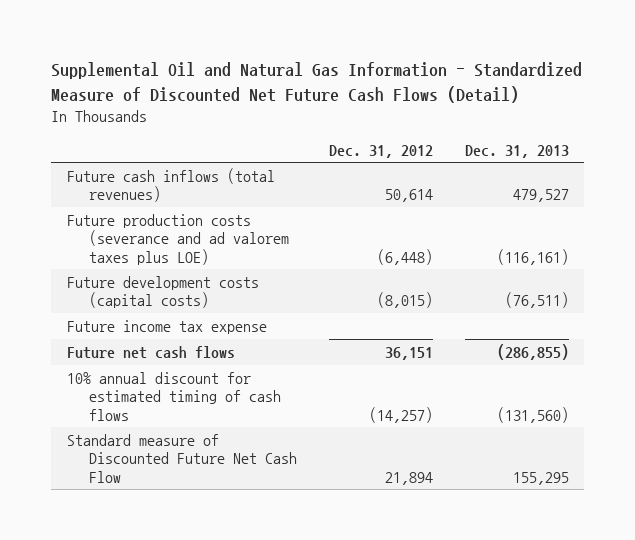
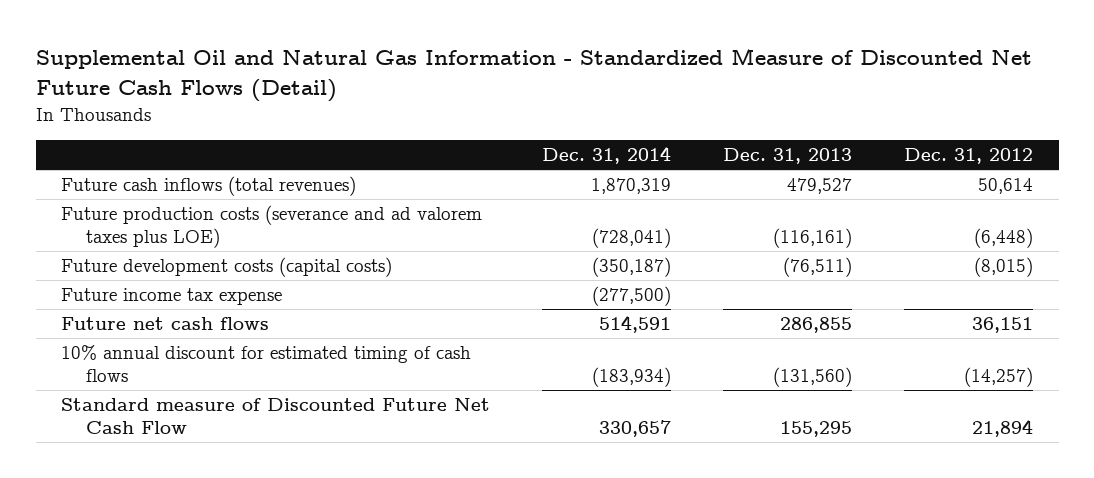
- | Dec. 31, 2012 | Dec. 31, 2013
+ | Dec. 31, 2014 | Dec. 31, 2013 | Dec. 31, 2012
- Future net cash flows | 36,151 | (286,855)
+ Future net cash flows | 514,591 | 286,855 | 36,151

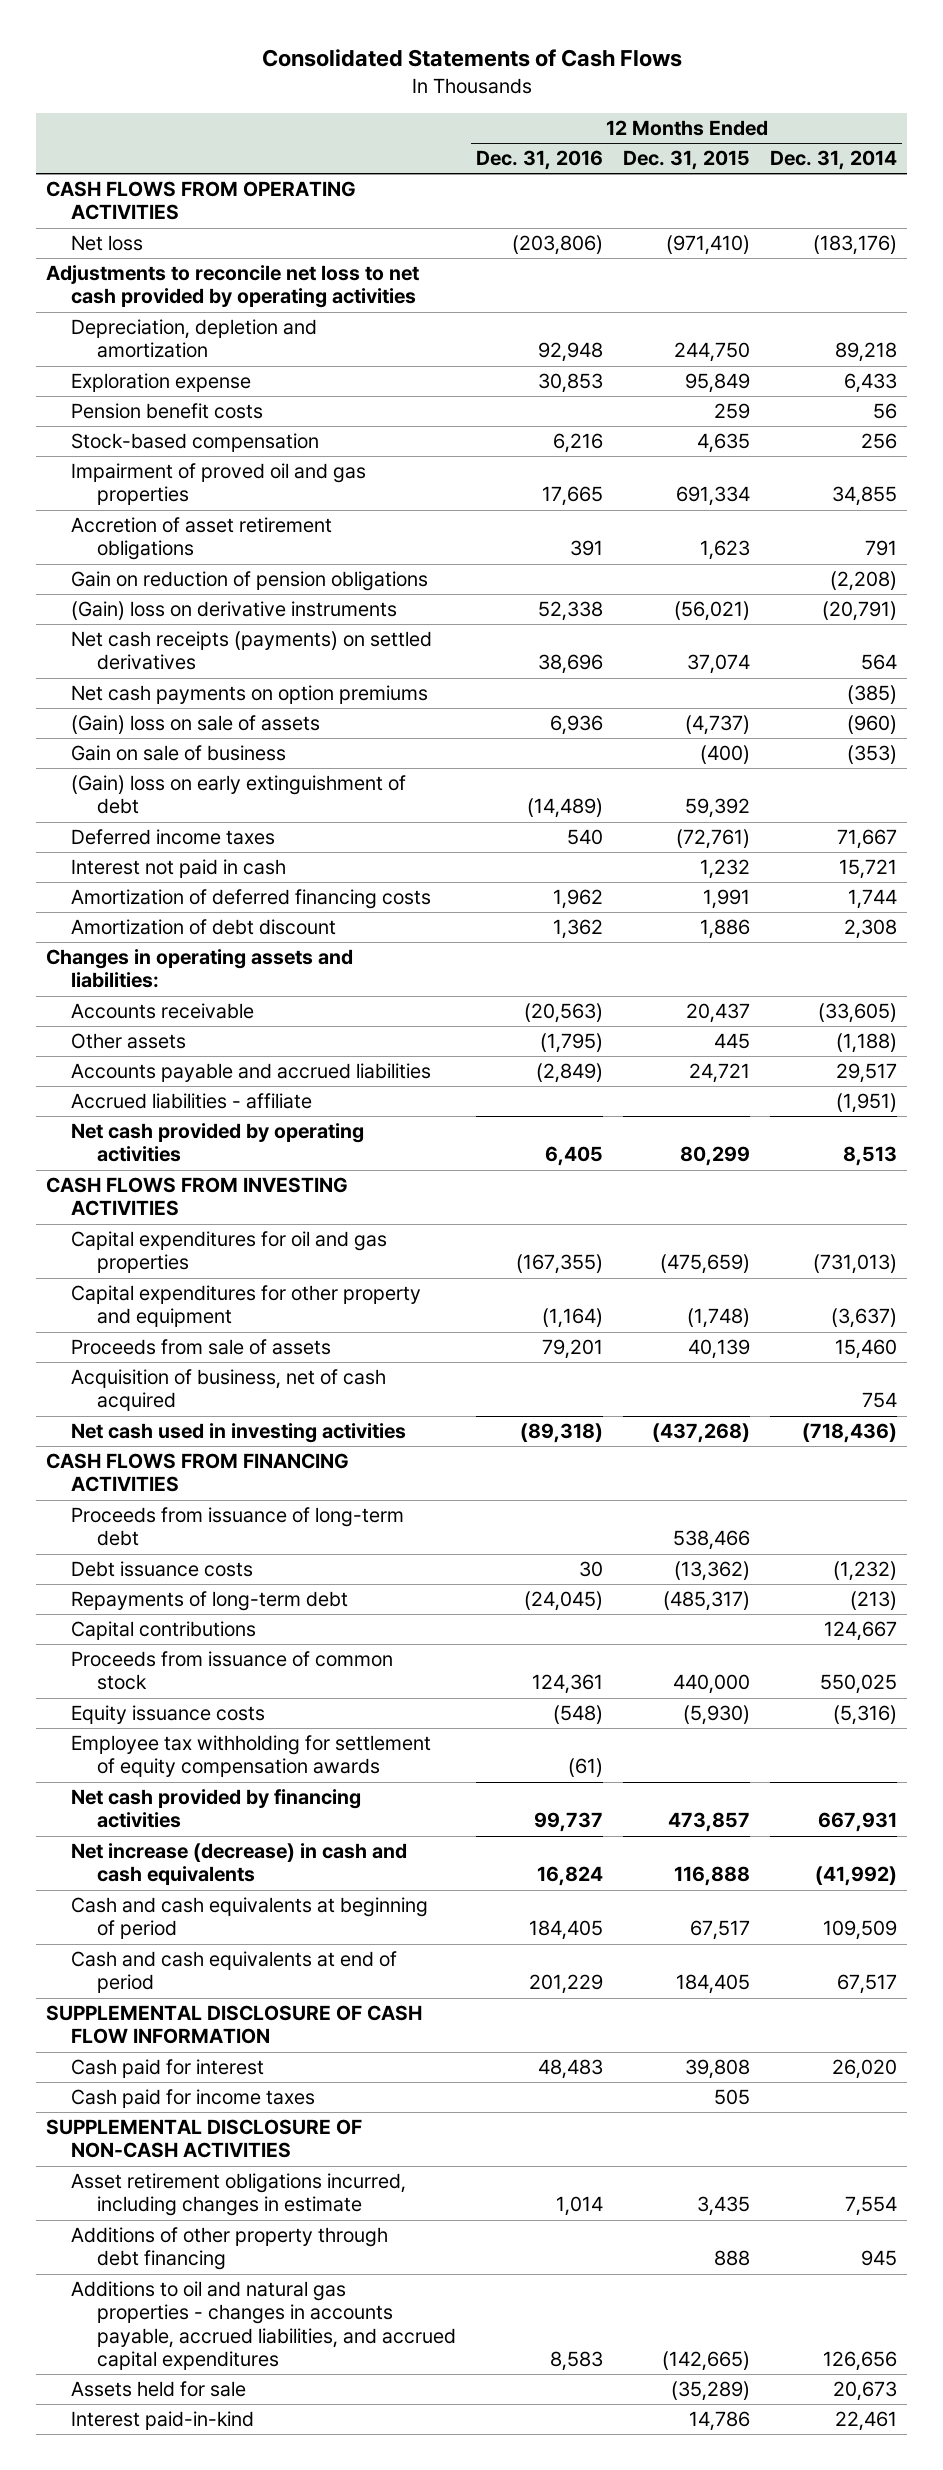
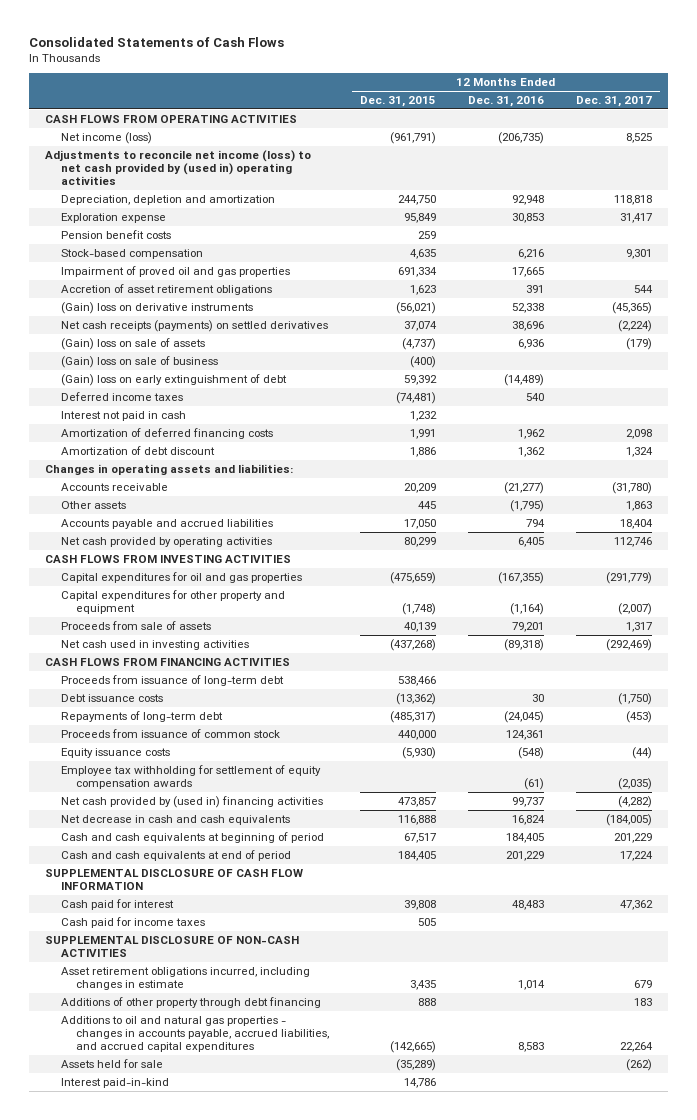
- | 12 Months Ended Dec. 31, 2016 | 12 Months Ended Dec. 31, 2015 | 12 Months Ended Dec. 31, 2014
+ | 12 Months Ended Dec. 31, 2015 | 12 Months Ended Dec. 31, 2016 | 12 Months Ended Dec. 31, 2017
- Net loss | (203,806) | (971,410) | (183,176)
- Adjustments to reconcile net loss to net cash provided by operating activities
+ Net income (loss) | (961,791) | (206,735) | 8,525
+ Adjustments to reconcile net income (loss) to net cash provided by (used in) operating activities
- Gain on reduction of pension obligations | | | (2,208)
- Net cash payments on option premiums | | | (385)
- Gain on sale of business | | (400) | (353)
+ (Gain) loss on sale of business | (400) | |
- Deferred income taxes | 540 | (72,761) | 71,667
+ Deferred income taxes | (74,481) | 540 |
- Accounts receivable | (20,563) | 20,437 | (33,605)
+ Accounts receivable | 20,209 | (21,277) | (31,780)
- Accounts payable and accrued liabilities | (2,849) | 24,721 | 29,517
- Accrued liabilities - affiliate | | | (1,951)
+ Accounts payable and accrued liabilities | 17,050 | 794 | 18,404
- Acquisition of business, net of cash acquired | | | 754
- Capital contributions | | | 124,667
- Net cash provided by financing activities | 99,737 | 473,857 | 667,931
- Net increase (decrease) in cash and cash equivalents | 16,824 | 116,888 | (41,992)
+ Net cash provided by (used in) financing activities | 473,857 | 99,737 | (4,282)
+ Net decrease in cash and cash equivalents | 116,888 | 16,824 | (184,005)

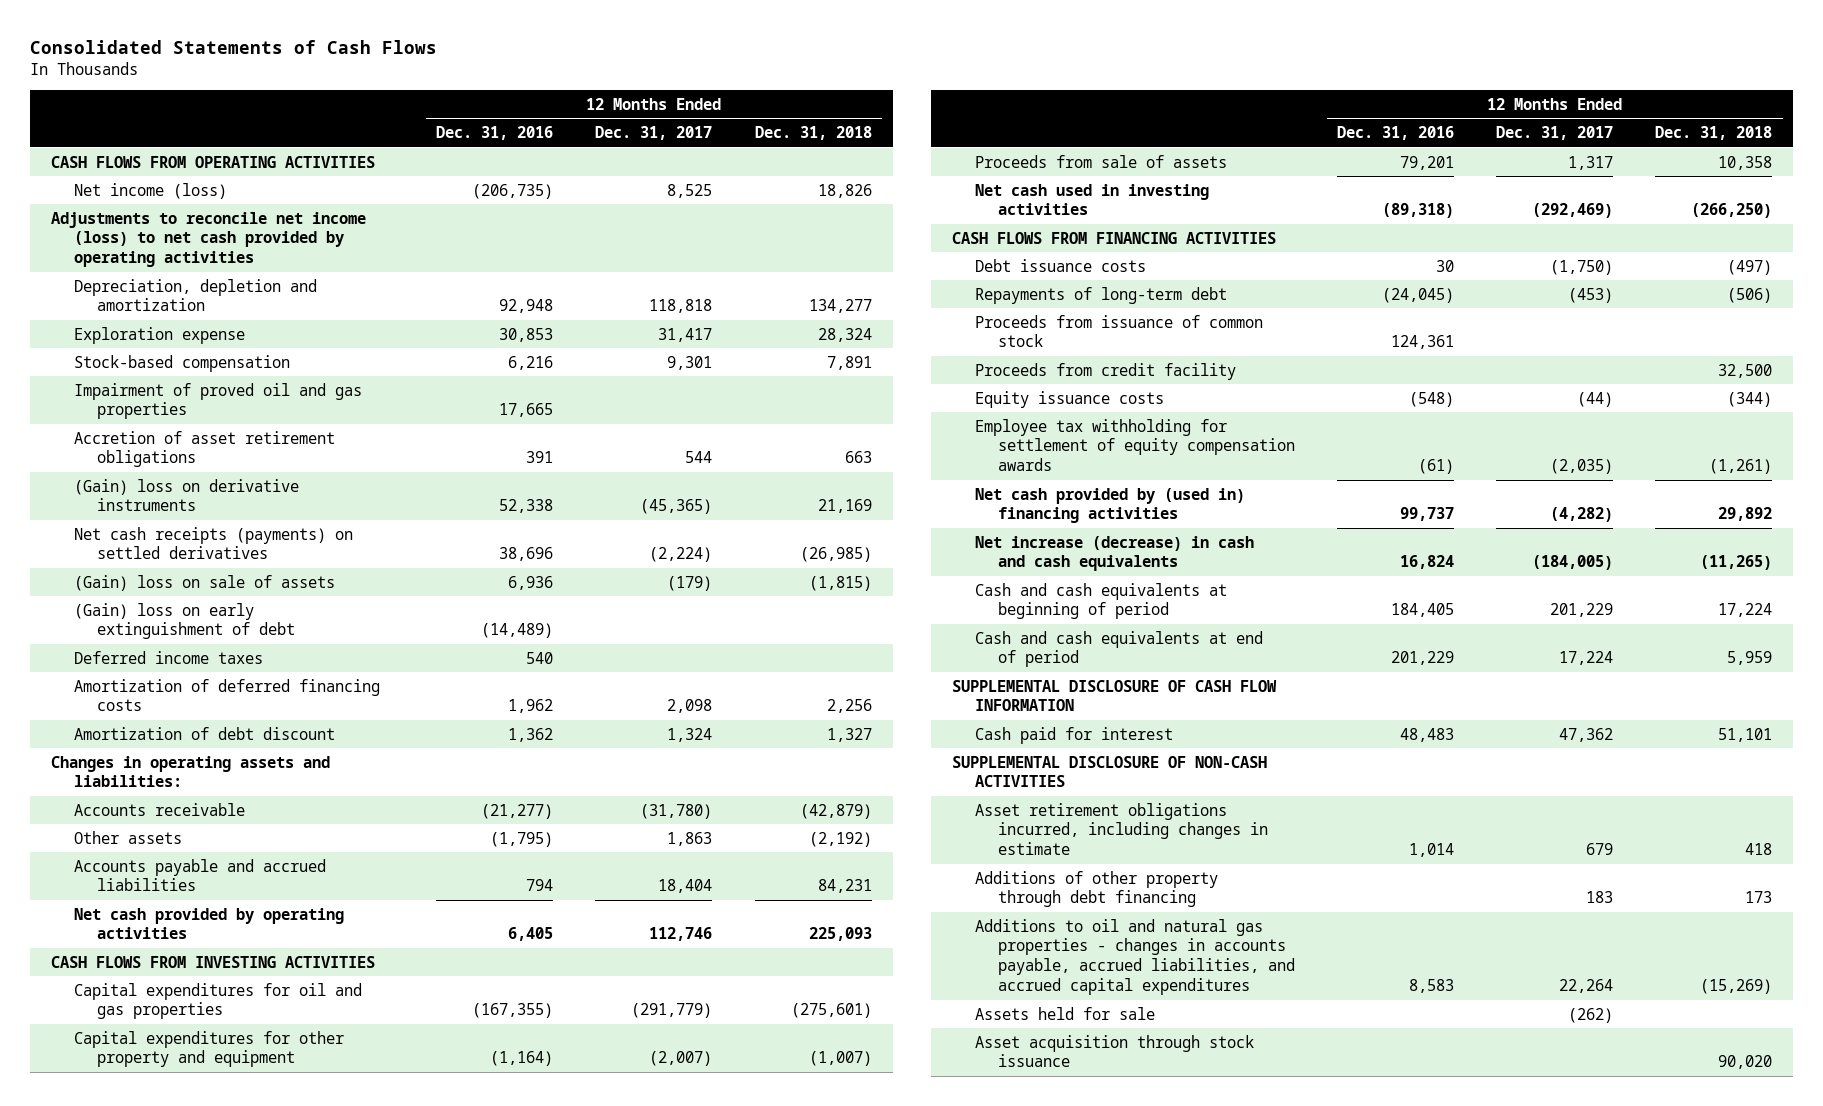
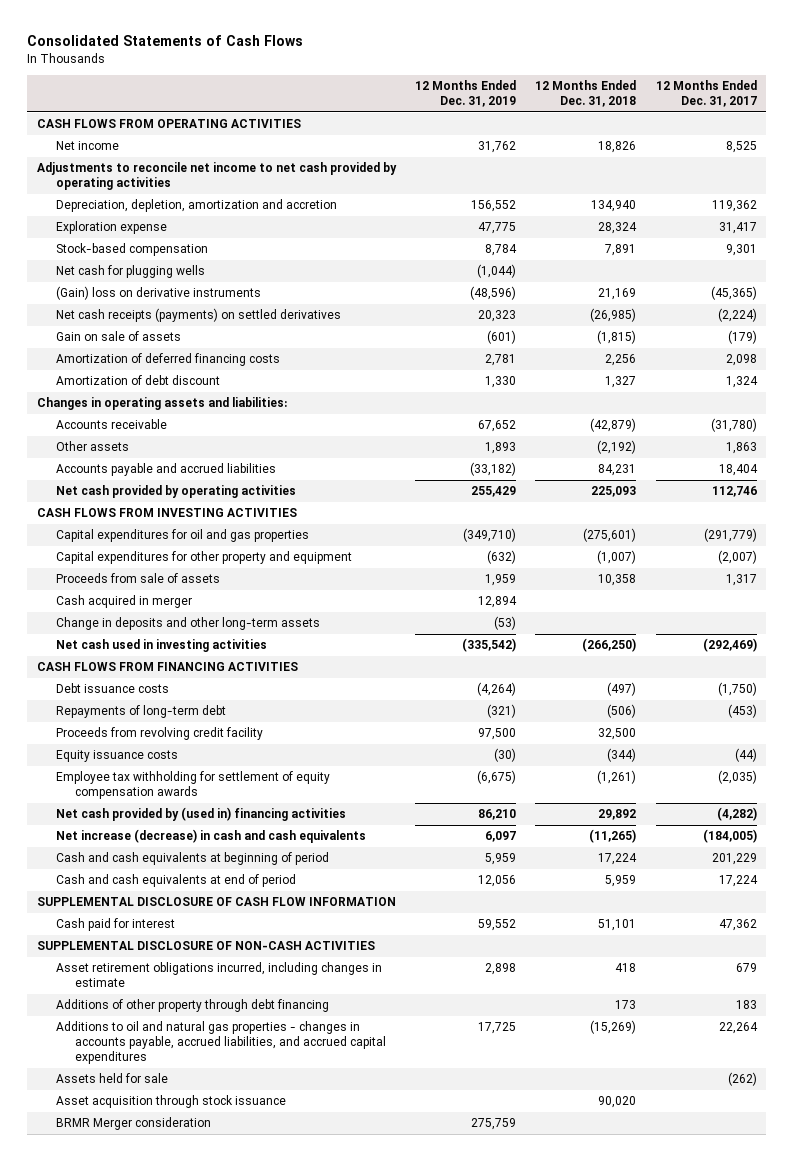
- | 12 Months Ended Dec. 31, 2016 | 12 Months Ended Dec. 31, 2017 | 12 Months Ended Dec. 31, 2018
+ | 12 Months Ended Dec. 31, 2019 | 12 Months Ended Dec. 31, 2018 | 12 Months Ended Dec. 31, 2017
- Net income (loss) | (206,735) | 8,525 | 18,826
- Adjustments to reconcile net income (loss) to net cash provided by operating activities
- Depreciation, depletion and amortization | 92,948 | 118,818 | 134,277
+ Net income | 31,762 | 18,826 | 8,525
+ Adjustments to reconcile net income to net cash provided by operating activities
+ Depreciation, depletion, amortization and accretion | 156,552 | 134,940 | 119,362
- Impairment of proved oil and gas properties | 17,665 | |
- Accretion of asset retirement obligations | 391 | 544 | 663
+ Net cash for plugging wells | (1,044) | |
- (Gain) loss on sale of assets | 6,936 | (179) | (1,815)
- (Gain) loss on early extinguishment of debt | (14,489) | |
- Deferred income taxes | 540 | |
+ Gain on sale of assets | (601) | (1,815) | (179)
+ Cash acquired in merger | 12,894 | |
+ Change in deposits and other long-term assets | (53) | |
- Proceeds from issuance of common stock | 124,361 | |
- Proceeds from credit facility | | | 32,500
+ Proceeds from revolving credit facility | 97,500 | 32,500 |
+ BRMR Merger consideration | 275,759 | |

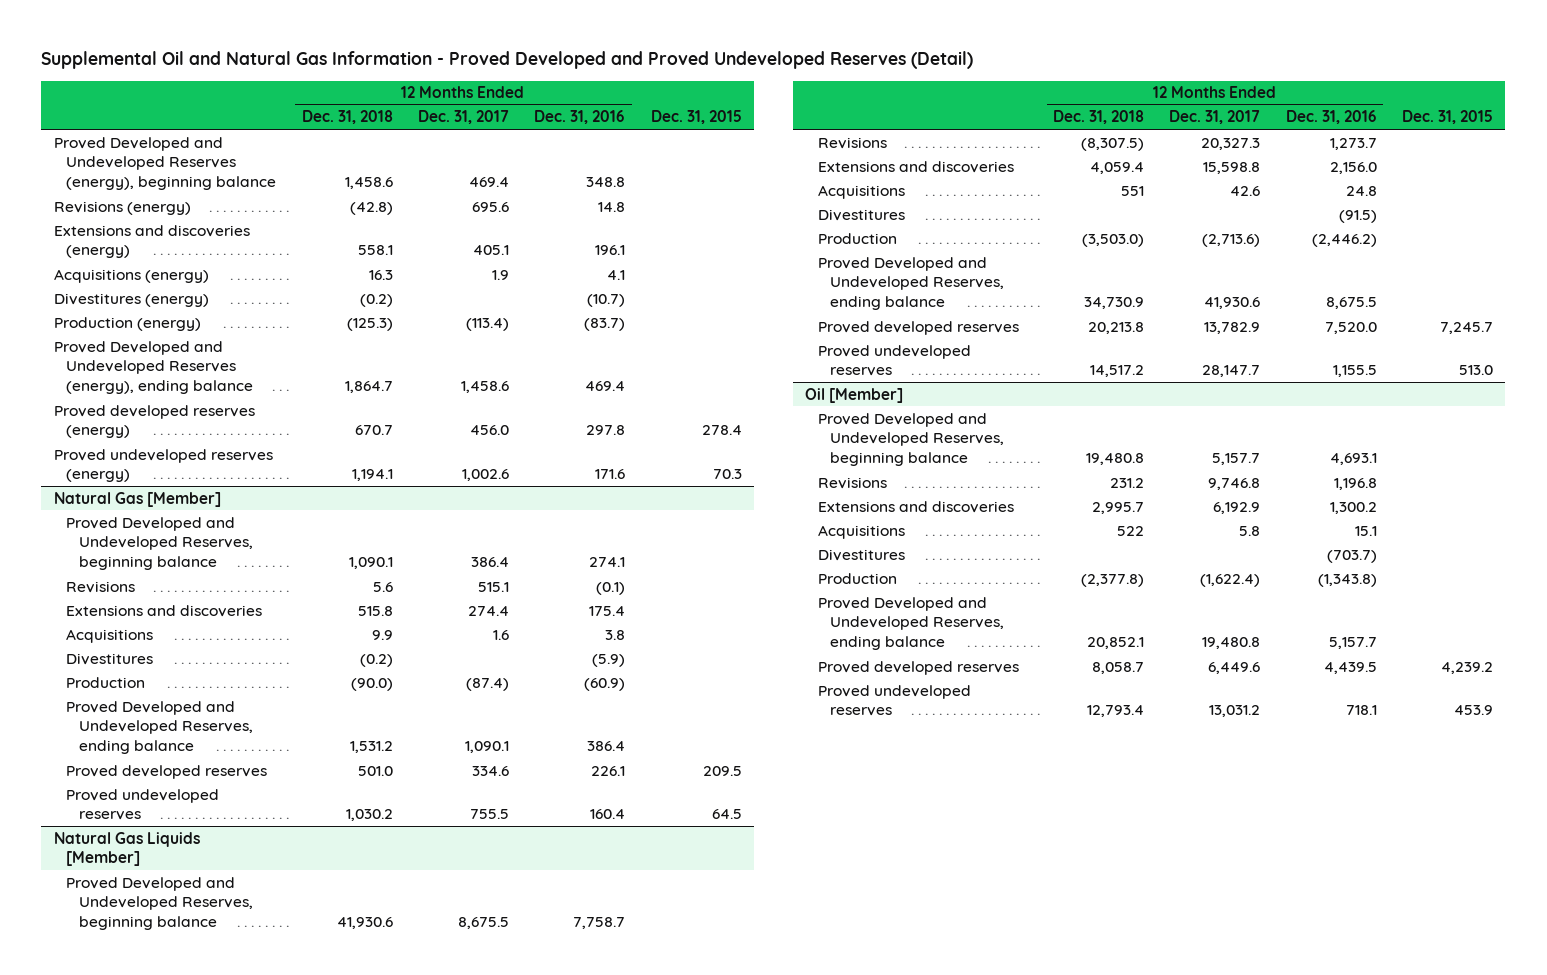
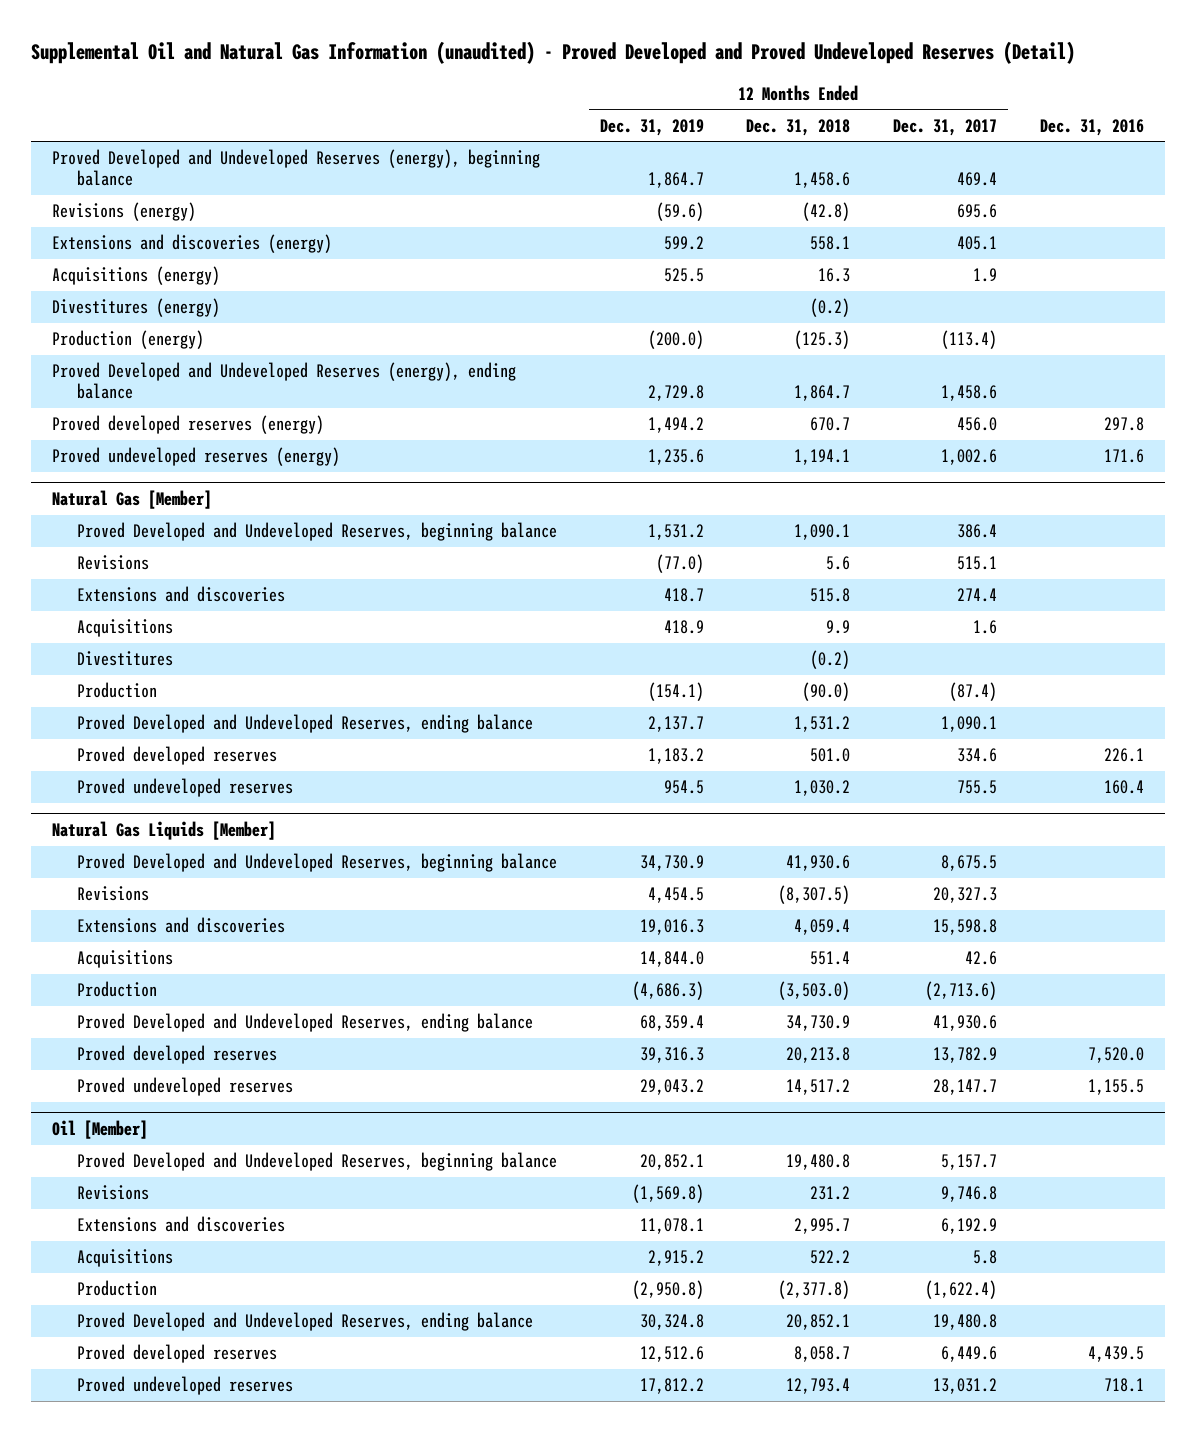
- Supplemental Oil and Natural Gas Information - Proved Developed and Proved Undeveloped Reserves (Detail)
+ Supplemental Oil and Natural Gas Information (unaudited) - Proved Developed and Proved Undeveloped Reserves (Detail)
- | 12 Months Ended Dec. 31, 2018 | 12 Months Ended Dec. 31, 2017 | 12 Months Ended Dec. 31, 2016 | Dec. 31, 2015
+ | 12 Months Ended Dec. 31, 2019 | 12 Months Ended Dec. 31, 2018 | 12 Months Ended Dec. 31, 2017 | Dec. 31, 2016
@ Natural Gas Liquids [Member]
- Acquisitions | 551 | 42.6 | 24.8 |
- Divestitures | | | (91.5) |
+ Acquisitions | 14,844.0 | 551.4 | 42.6 |
@ Oil [Member]
- Acquisitions | 522 | 5.8 | 15.1 |
- Divestitures | | | (703.7) |
+ Acquisitions | 2,915.2 | 522.2 | 5.8 |

